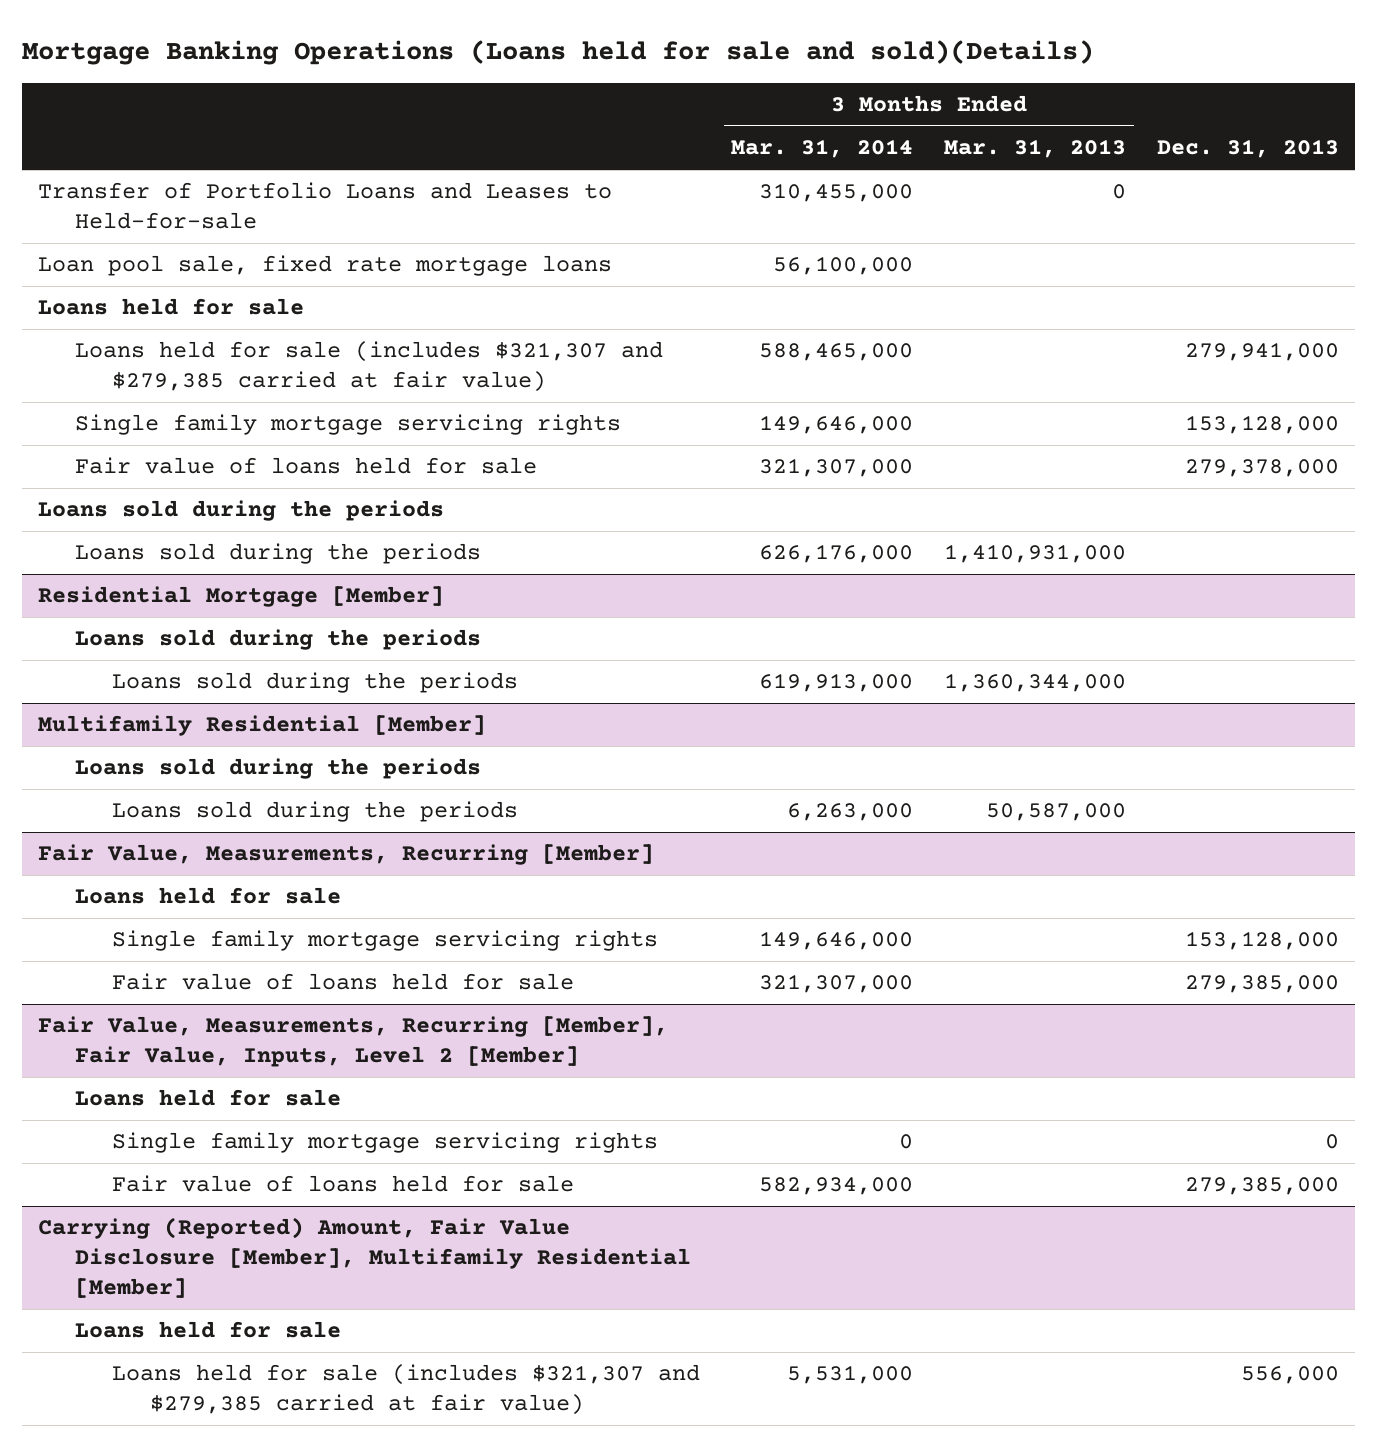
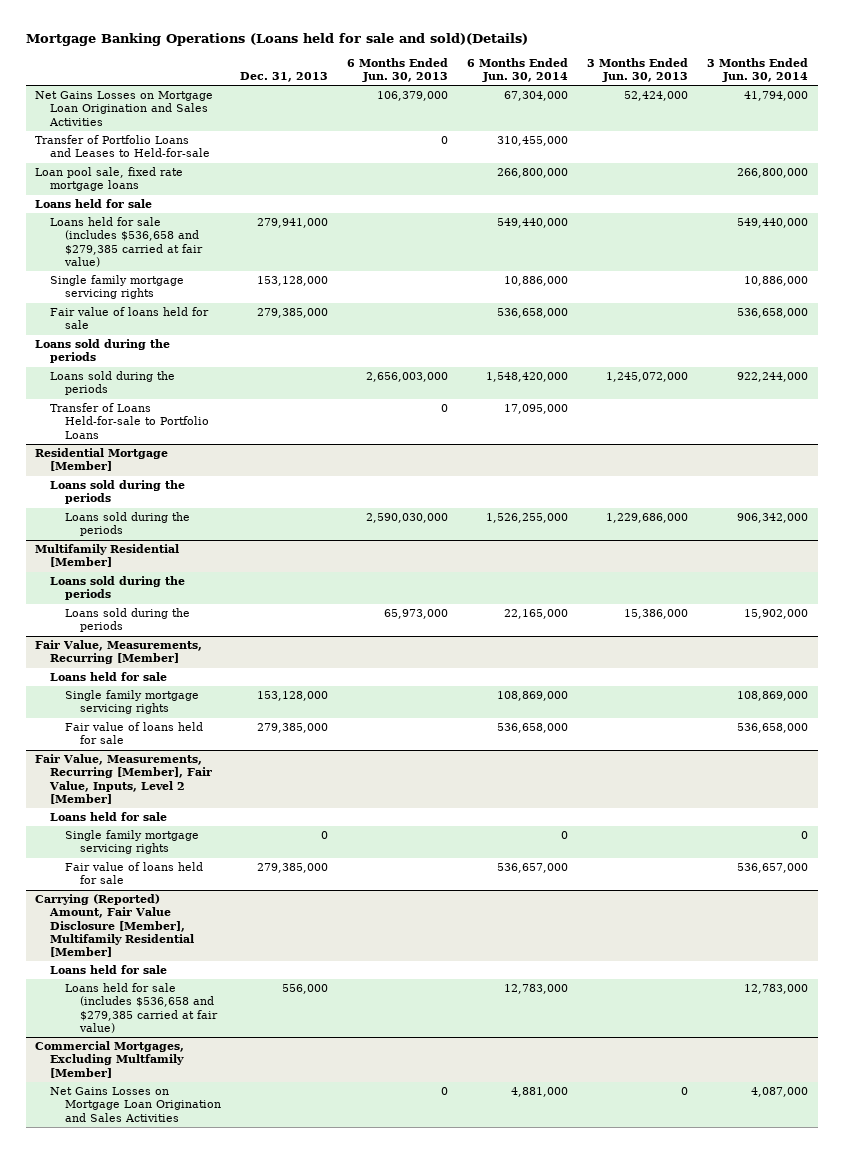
- | 3 Months Ended Mar. 31, 2014 | 3 Months Ended Mar. 31, 2013 | Dec. 31, 2013
+ | Dec. 31, 2013 | 6 Months Ended Jun. 30, 2013 | 6 Months Ended Jun. 30, 2014 | 3 Months Ended Jun. 30, 2013 | 3 Months Ended Jun. 30, 2014
+ Net Gains Losses on Mortgage Loan Origination and Sales Activities | | 106,379,000 | 67,304,000 | 52,424,000 | 41,794,000
- Loans held for sale (includes $321,307 and $279,385 carried at fair value) | 588,465,000 | | 279,941,000
+ Loans held for sale (includes $536,658 and $279,385 carried at fair value) | 279,941,000 | | 549,440,000 | | 549,440,000
- Fair value of loans held for sale | 321,307,000 | | 279,378,000
+ Fair value of loans held for sale | 279,385,000 | | 536,658,000 | | 536,658,000
+ Transfer of Loans Held-for-sale to Portfolio Loans | | 0 | 17,095,000 | |
@ Carrying (Reported) Amount, Fair Value Disclosure [Member], Multifamily Residential [Member]
- Loans held for sale (includes $321,307 and $279,385 carried at fair value) | 5,531,000 | | 556,000
+ Loans held for sale (includes $536,658 and $279,385 carried at fair value) | 556,000 | | 12,783,000 | | 12,783,000
+ Commercial Mortgages, Excluding Multfamily [Member]
+ Net Gains Losses on Mortgage Loan Origination and Sales Activities | | 0 | 4,881,000 | 0 | 4,087,000

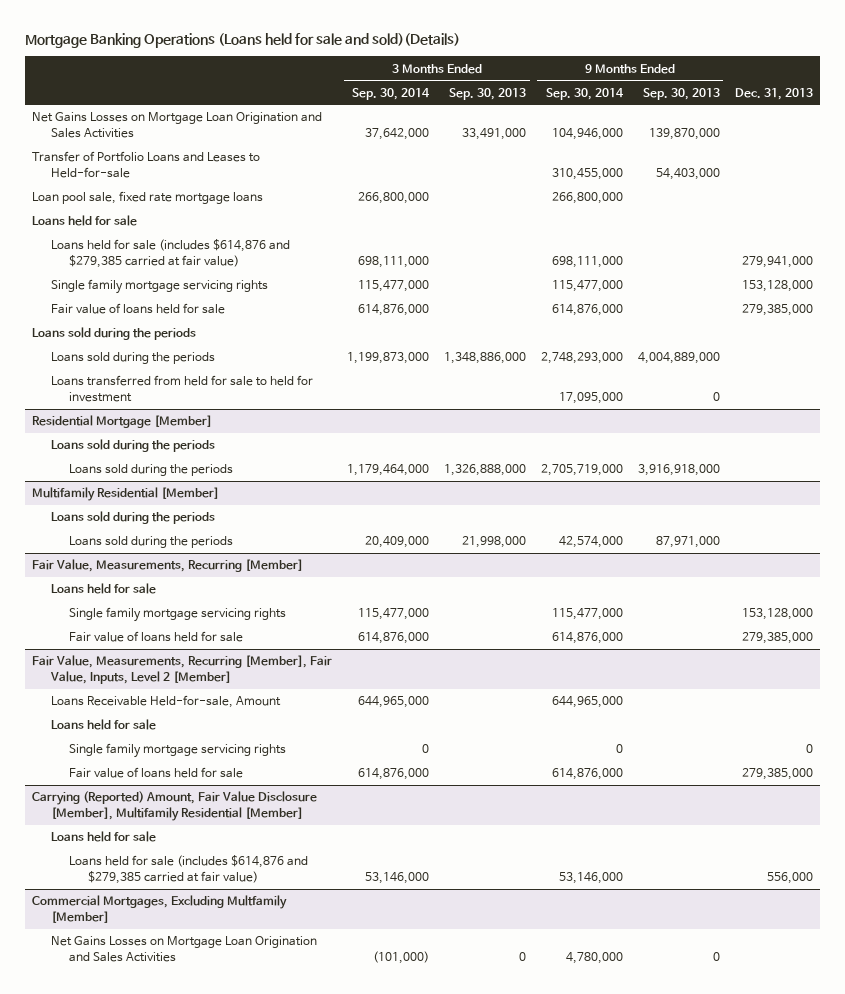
- | Dec. 31, 2013 | 6 Months Ended Jun. 30, 2013 | 6 Months Ended Jun. 30, 2014 | 3 Months Ended Jun. 30, 2013 | 3 Months Ended Jun. 30, 2014
+ | 3 Months Ended Sep. 30, 2014 | 3 Months Ended Sep. 30, 2013 | 9 Months Ended Sep. 30, 2014 | 9 Months Ended Sep. 30, 2013 | Dec. 31, 2013
- Loans held for sale (includes $536,658 and $279,385 carried at fair value) | 279,941,000 | | 549,440,000 | | 549,440,000
+ Loans held for sale (includes $614,876 and $279,385 carried at fair value) | 698,111,000 | | 698,111,000 | | 279,941,000
- Transfer of Loans Held-for-sale to Portfolio Loans | | 0 | 17,095,000 | |
+ Loans transferred from held for sale to held for investment | | | 17,095,000 | 0 |
@ Fair Value, Measurements, Recurring [Member], Fair Value, Inputs, Level 2 [Member]
+ Loans Receivable Held-for-sale, Amount | 644,965,000 | | 644,965,000 | |
@ Carrying (Reported) Amount, Fair Value Disclosure [Member], Multifamily Residential [Member]
- Loans held for sale (includes $536,658 and $279,385 carried at fair value) | 556,000 | | 12,783,000 | | 12,783,000
+ Loans held for sale (includes $614,876 and $279,385 carried at fair value) | 53,146,000 | | 53,146,000 | | 556,000

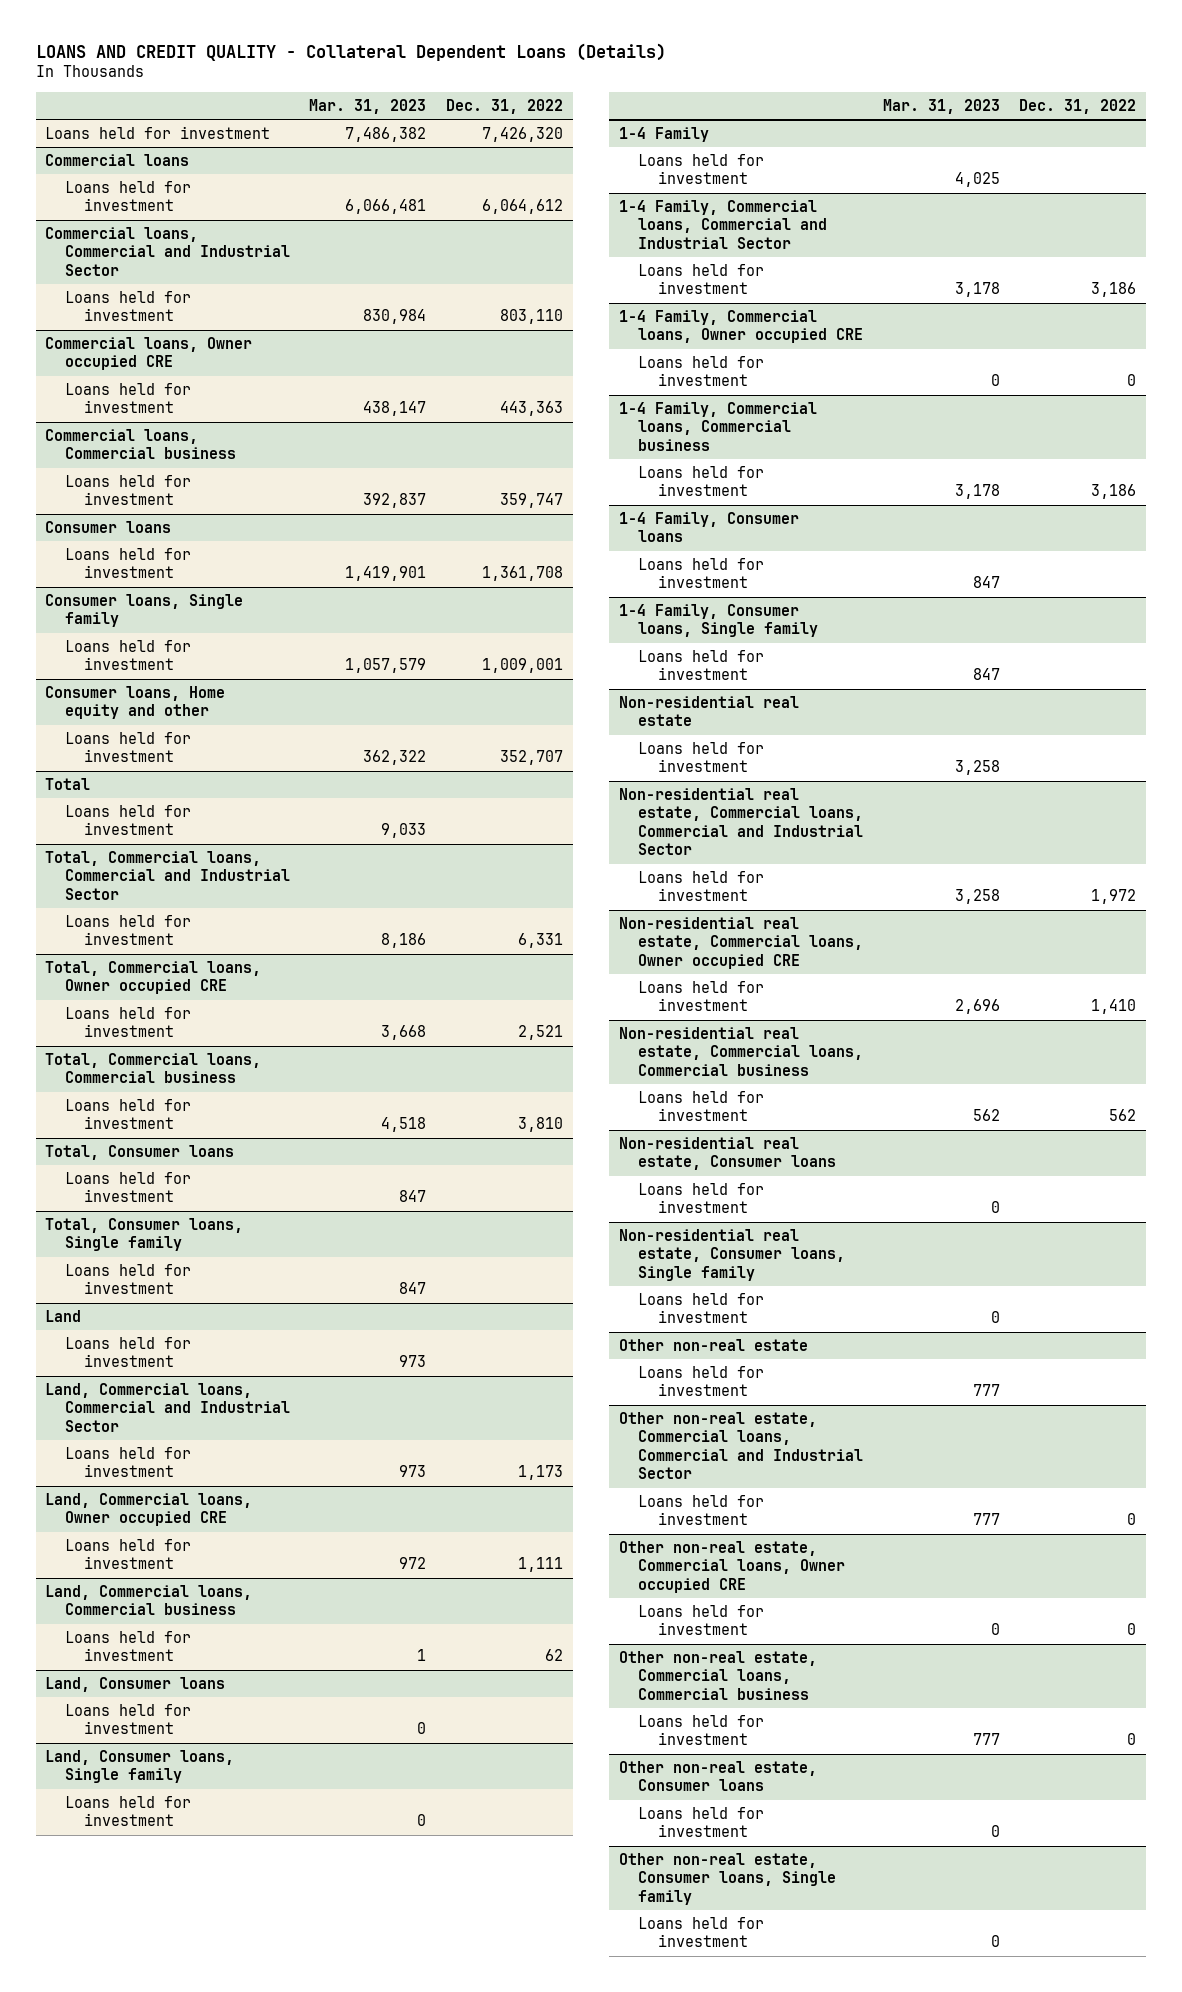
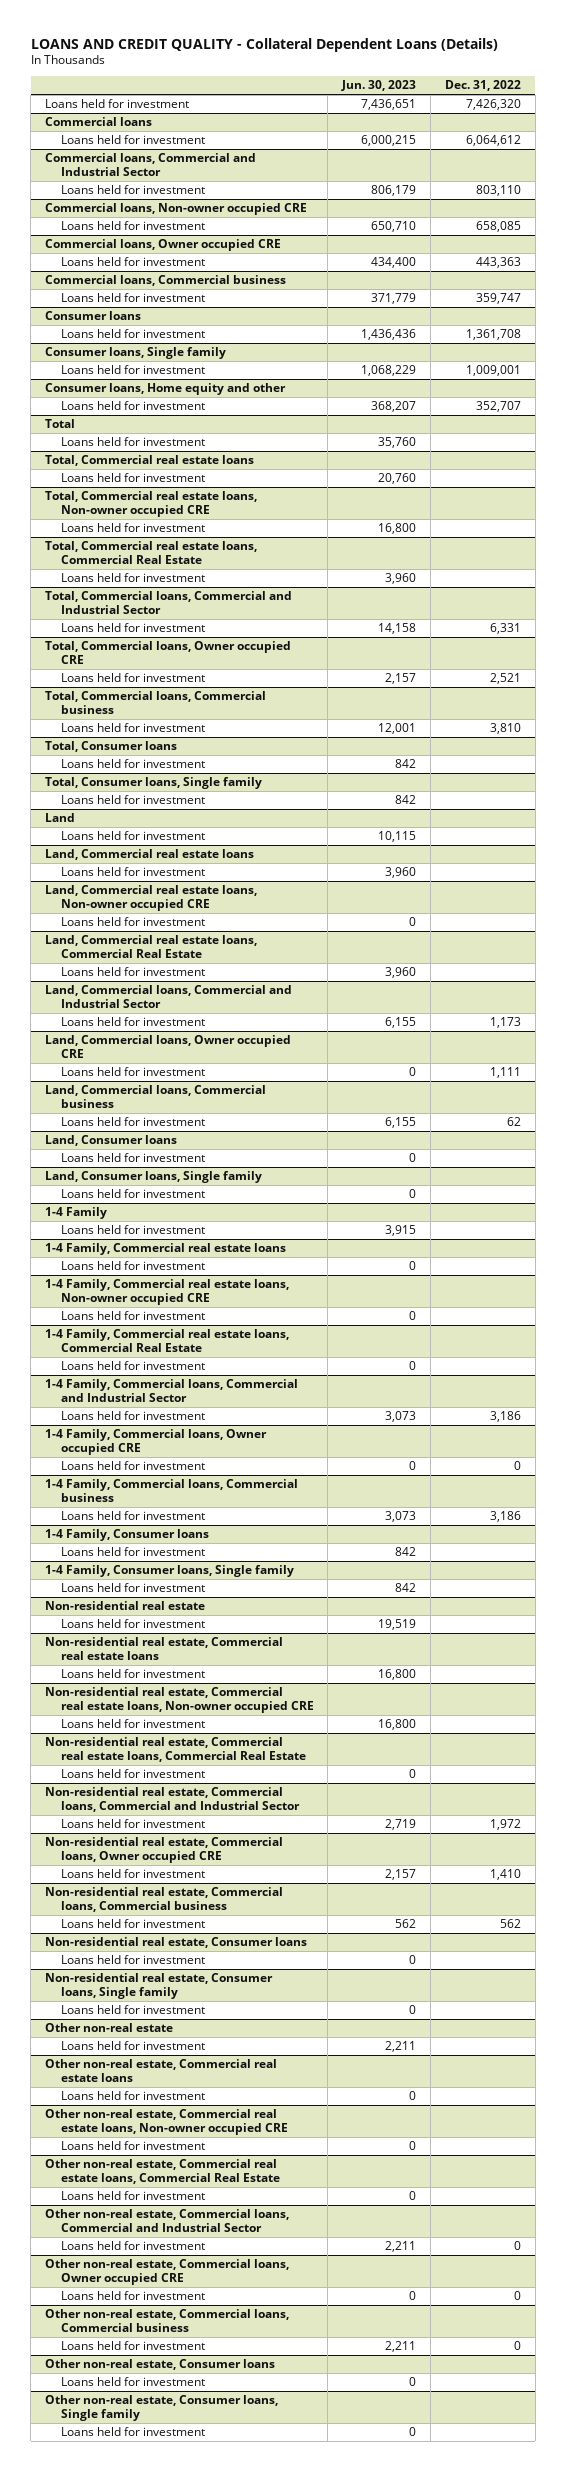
- | Mar. 31, 2023 | Dec. 31, 2022
+ | Jun. 30, 2023 | Dec. 31, 2022
+ Commercial loans, Non-owner occupied CRE
+ Loans held for investment | 650,710 | 658,085
+ Total, Commercial real estate loans
+ Loans held for investment | 20,760 |
+ Total, Commercial real estate loans, Non-owner occupied CRE
+ Loans held for investment | 16,800 |
+ Total, Commercial real estate loans, Commercial Real Estate
+ Loans held for investment | 3,960 |
+ Land, Commercial real estate loans
+ Loans held for investment | 3,960 |
+ Land, Commercial real estate loans, Non-owner occupied CRE
+ Loans held for investment | 0 |
+ Land, Commercial real estate loans, Commercial Real Estate
+ Loans held for investment | 3,960 |
+ 1-4 Family, Commercial real estate loans
+ Loans held for investment | 0 |
+ 1-4 Family, Commercial real estate loans, Non-owner occupied CRE
+ Loans held for investment | 0 |
+ 1-4 Family, Commercial real estate loans, Commercial Real Estate
+ Loans held for investment | 0 |
+ Non-residential real estate, Commercial real estate loans
+ Loans held for investment | 16,800 |
+ Non-residential real estate, Commercial real estate loans, Non-owner occupied CRE
+ Loans held for investment | 16,800 |
+ Non-residential real estate, Commercial real estate loans, Commercial Real Estate
+ Loans held for investment | 0 |
+ Other non-real estate, Commercial real estate loans
+ Loans held for investment | 0 |
+ Other non-real estate, Commercial real estate loans, Non-owner occupied CRE
+ Loans held for investment | 0 |
+ Other non-real estate, Commercial real estate loans, Commercial Real Estate
+ Loans held for investment | 0 |

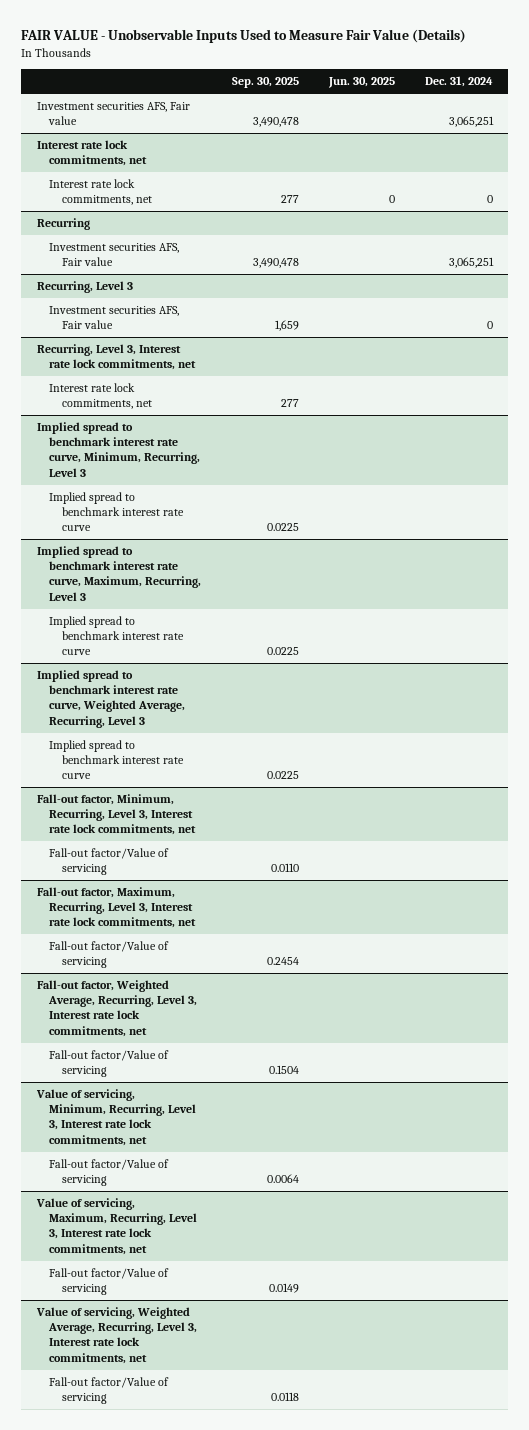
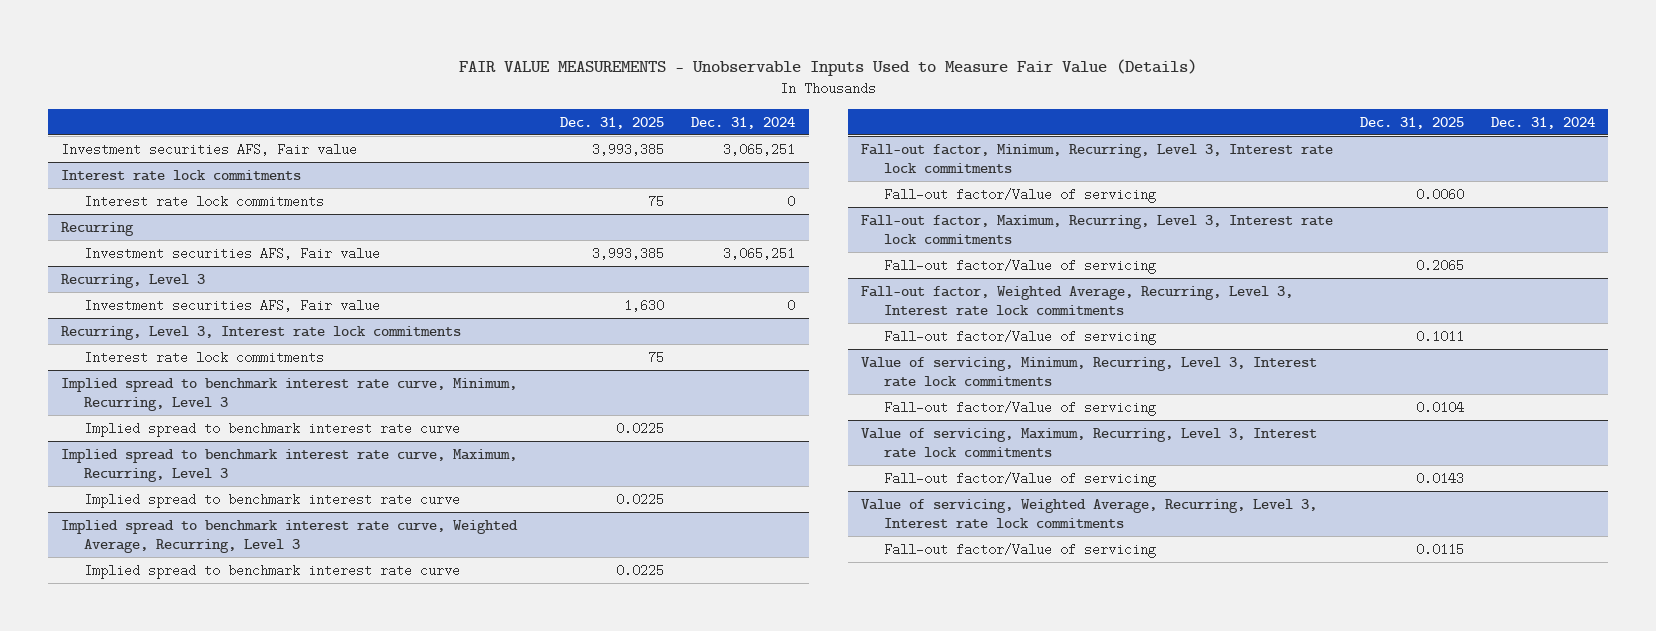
- FAIR VALUE - Unobservable Inputs Used to Measure Fair Value (Details)
+ FAIR VALUE MEASUREMENTS - Unobservable Inputs Used to Measure Fair Value (Details)
- | Sep. 30, 2025 | Jun. 30, 2025 | Dec. 31, 2024
+ | Dec. 31, 2025 | Dec. 31, 2024
- Interest rate lock commitments, net
- Interest rate lock commitments, net | 277 | 0 | 0
+ Interest rate lock commitments
+ Interest rate lock commitments | 75 | 0
- Recurring, Level 3, Interest rate lock commitments, net
- Interest rate lock commitments, net | 277 | |
+ Recurring, Level 3, Interest rate lock commitments
+ Interest rate lock commitments | 75 |
- Fall-out factor, Minimum, Recurring, Level 3, Interest rate lock commitments, net
+ Fall-out factor, Minimum, Recurring, Level 3, Interest rate lock commitments
- Fall-out factor, Maximum, Recurring, Level 3, Interest rate lock commitments, net
+ Fall-out factor, Maximum, Recurring, Level 3, Interest rate lock commitments
- Fall-out factor, Weighted Average, Recurring, Level 3, Interest rate lock commitments, net
+ Fall-out factor, Weighted Average, Recurring, Level 3, Interest rate lock commitments
- Value of servicing, Minimum, Recurring, Level 3, Interest rate lock commitments, net
+ Value of servicing, Minimum, Recurring, Level 3, Interest rate lock commitments
- Value of servicing, Maximum, Recurring, Level 3, Interest rate lock commitments, net
+ Value of servicing, Maximum, Recurring, Level 3, Interest rate lock commitments
- Value of servicing, Weighted Average, Recurring, Level 3, Interest rate lock commitments, net
+ Value of servicing, Weighted Average, Recurring, Level 3, Interest rate lock commitments

